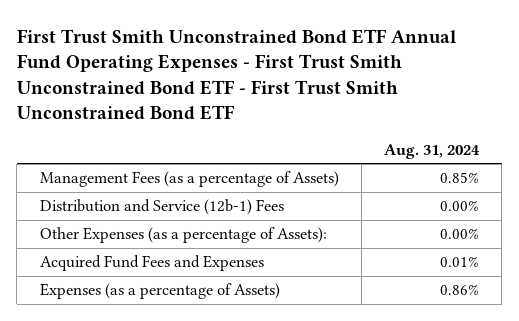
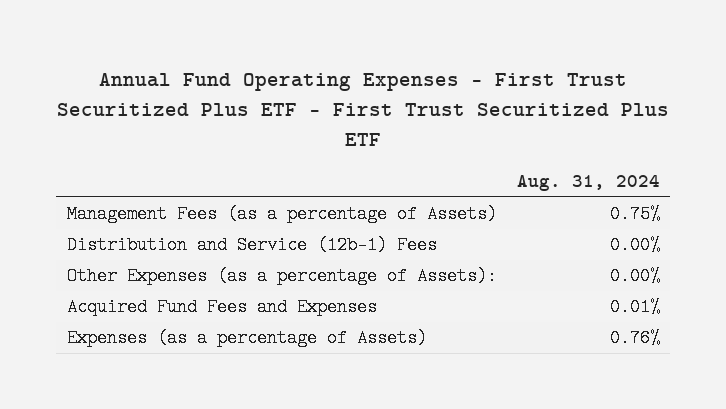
- First Trust Smith Unconstrained Bond ETF Annual Fund Operating Expenses - First Trust Smith Unconstrained Bond ETF - First Trust Smith Unconstrained Bond ETF
+ Annual Fund Operating Expenses - First Trust Securitized Plus ETF - First Trust Securitized Plus ETF
- Management Fees (as a percentage of Assets) | 0.85%
+ Management Fees (as a percentage of Assets) | 0.75%
- Expenses (as a percentage of Assets) | 0.86%
+ Expenses (as a percentage of Assets) | 0.76%

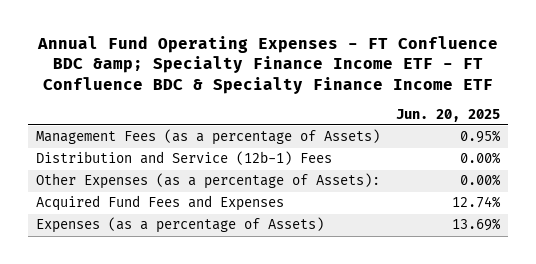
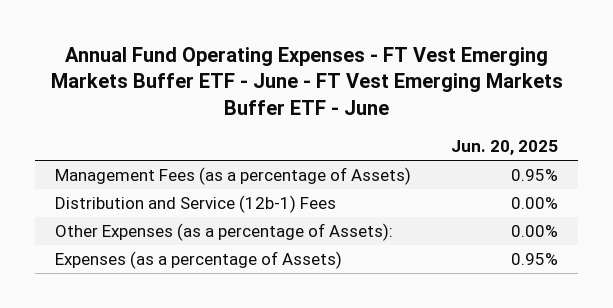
- Annual Fund Operating Expenses - FT Confluence BDC &amp; Specialty Finance Income ETF - FT Confluence BDC & Specialty Finance Income ETF
+ Annual Fund Operating Expenses - FT Vest Emerging Markets Buffer ETF - June - FT Vest Emerging Markets Buffer ETF - June
- Acquired Fund Fees and Expenses | 12.74%
- Expenses (as a percentage of Assets) | 13.69%
+ Expenses (as a percentage of Assets) | 0.95%

